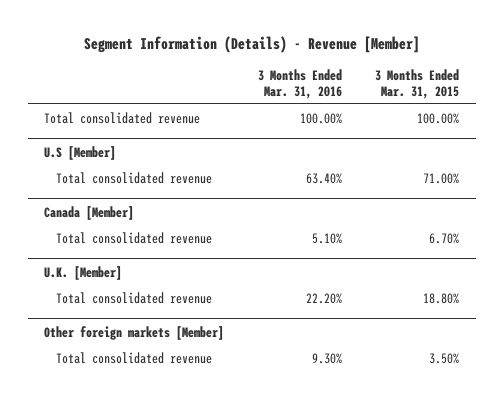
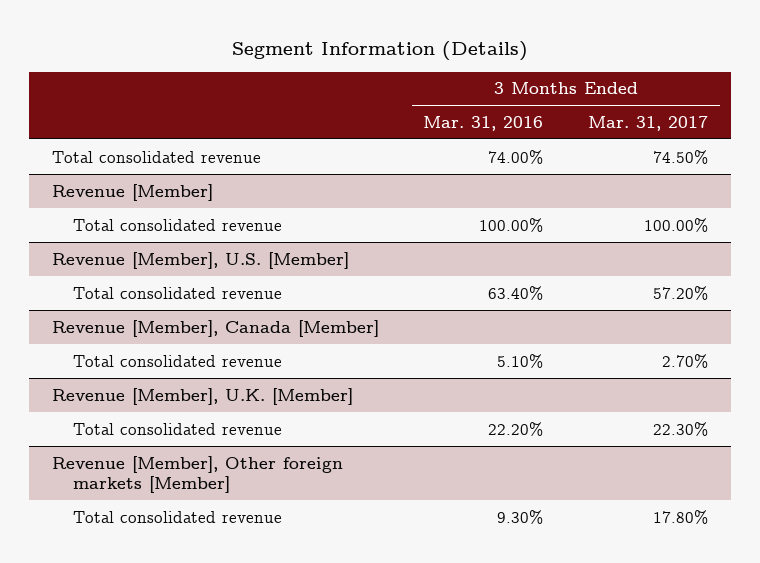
- Segment Information (Details) - Revenue [Member]
+ Segment Information (Details)
- | 3 Months Ended Mar. 31, 2016 | 3 Months Ended Mar. 31, 2015
+ | 3 Months Ended Mar. 31, 2016 | 3 Months Ended Mar. 31, 2017
+ Total consolidated revenue | 74.00% | 74.50%
+ Revenue [Member]
- U.S [Member]
+ Revenue [Member], U.S. [Member]
- Canada [Member]
+ Revenue [Member], Canada [Member]
- U.K. [Member]
+ Revenue [Member], U.K. [Member]
- Other foreign markets [Member]
+ Revenue [Member], Other foreign markets [Member]

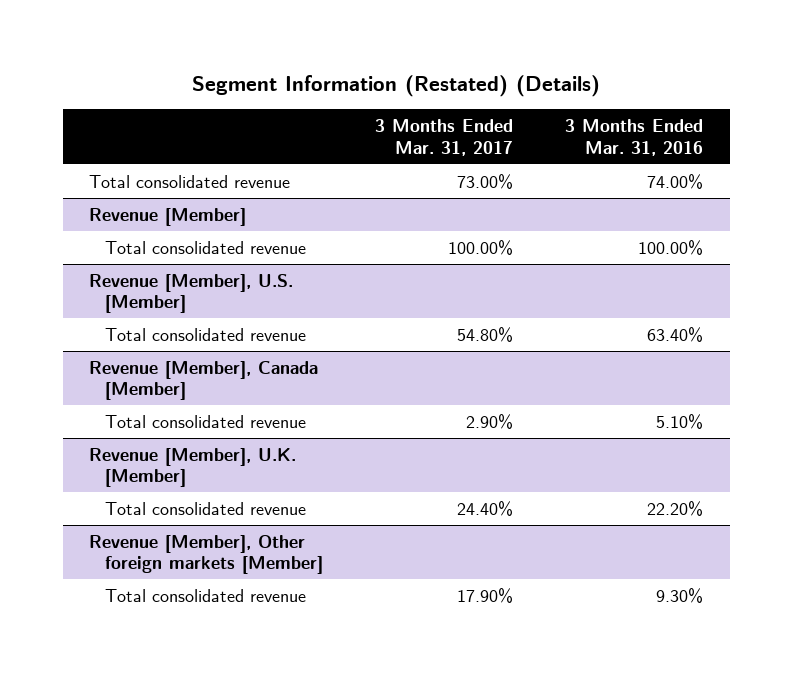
- Segment Information (Details)
+ Segment Information (Restated) (Details)
- | 3 Months Ended Mar. 31, 2016 | 3 Months Ended Mar. 31, 2017
+ | 3 Months Ended Mar. 31, 2017 | 3 Months Ended Mar. 31, 2016
- Total consolidated revenue | 74.00% | 74.50%
+ Total consolidated revenue | 73.00% | 74.00%
@ Revenue [Member], U.S. [Member]
- Total consolidated revenue | 63.40% | 57.20%
+ Total consolidated revenue | 54.80% | 63.40%
@ Revenue [Member], Canada [Member]
- Total consolidated revenue | 5.10% | 2.70%
+ Total consolidated revenue | 2.90% | 5.10%
@ Revenue [Member], U.K. [Member]
- Total consolidated revenue | 22.20% | 22.30%
+ Total consolidated revenue | 24.40% | 22.20%
@ Revenue [Member], Other foreign markets [Member]
- Total consolidated revenue | 9.30% | 17.80%
+ Total consolidated revenue | 17.90% | 9.30%

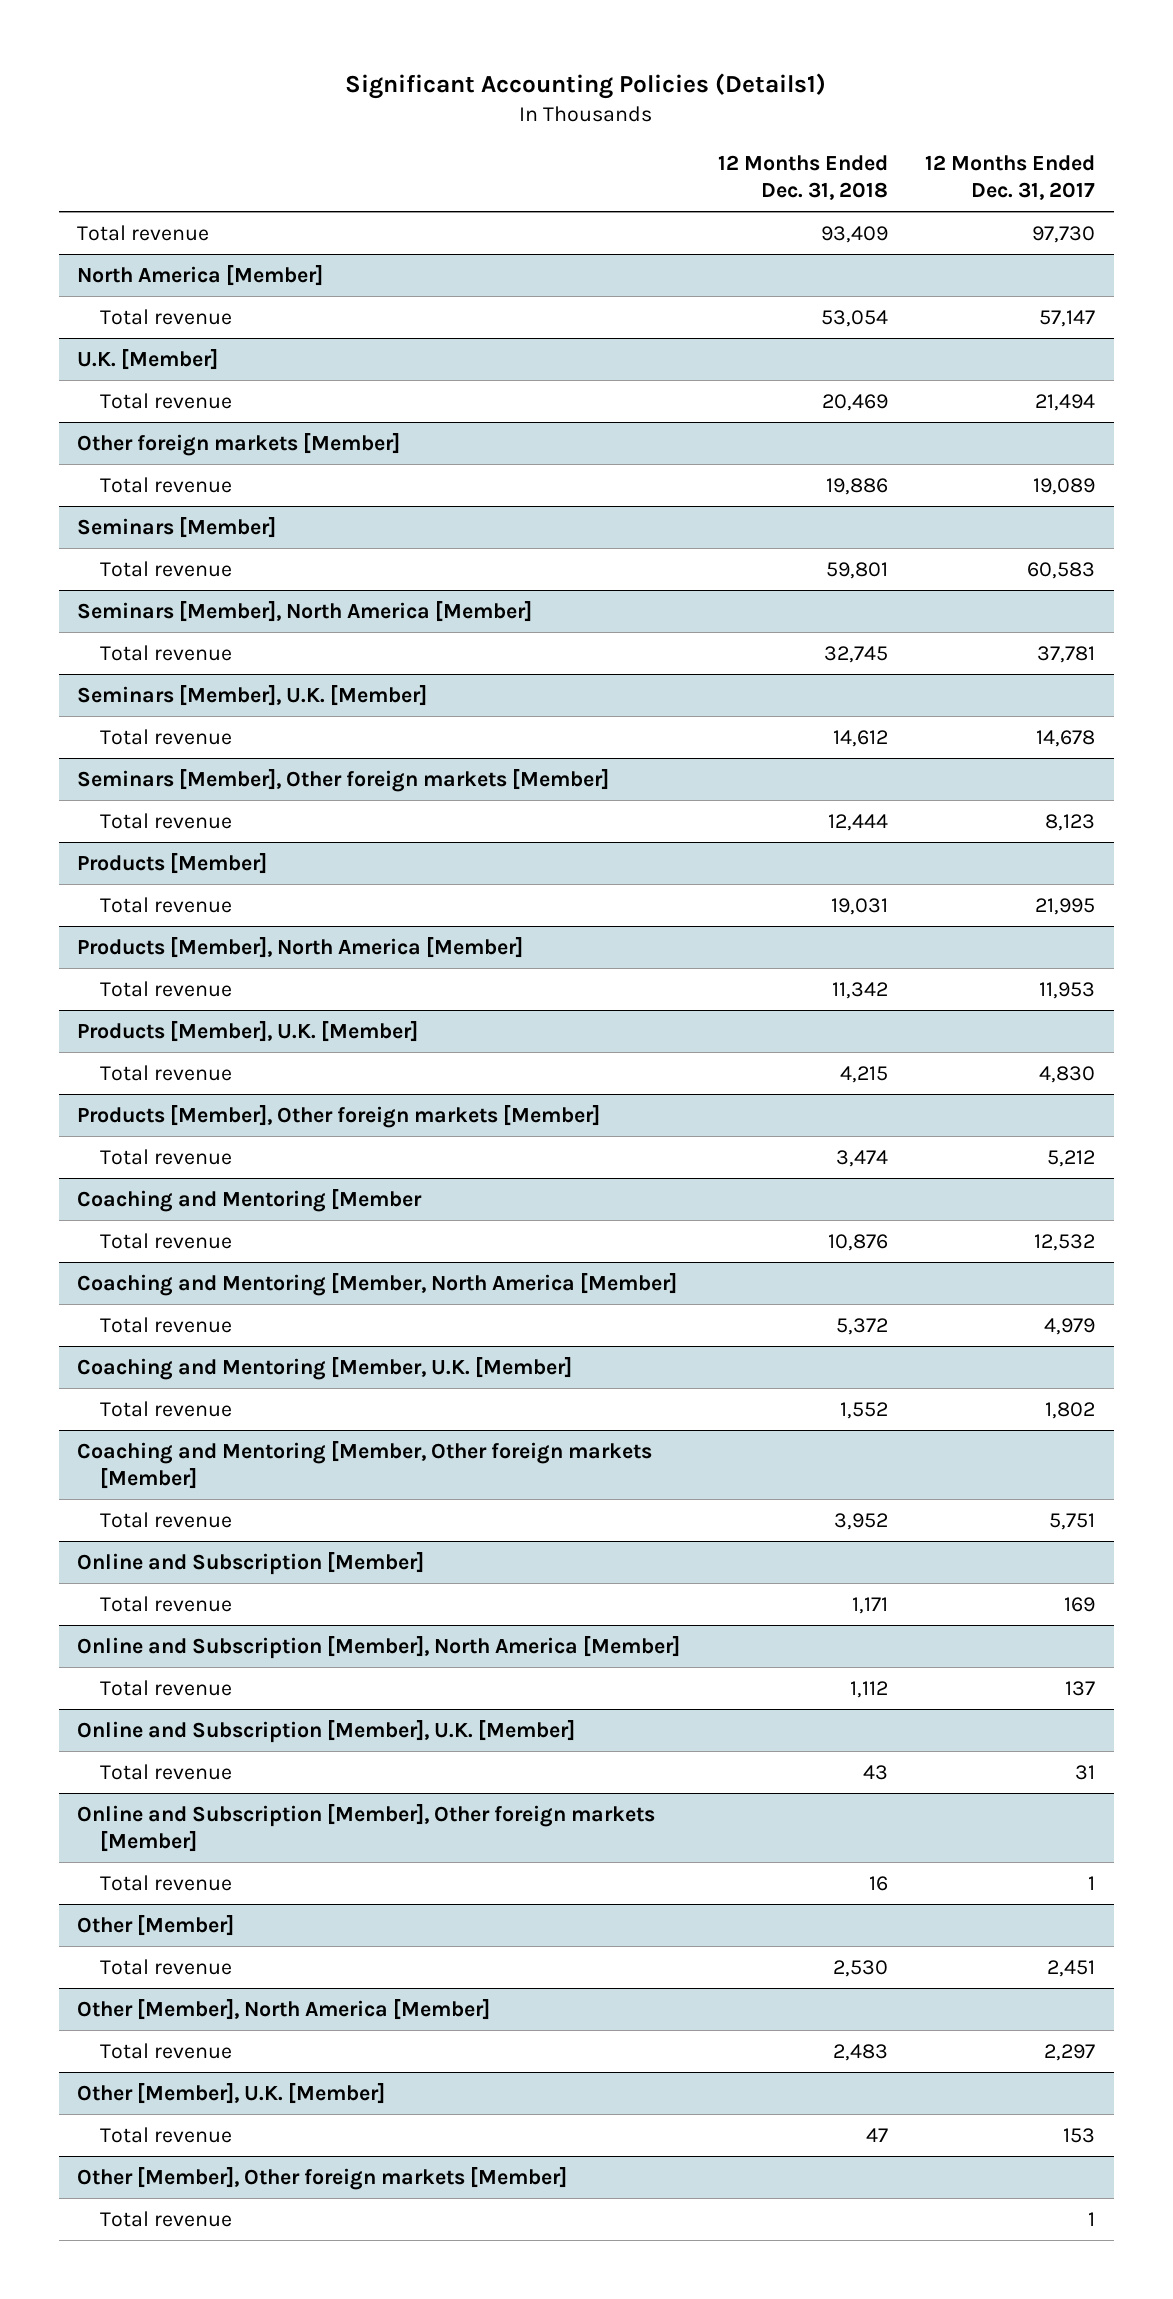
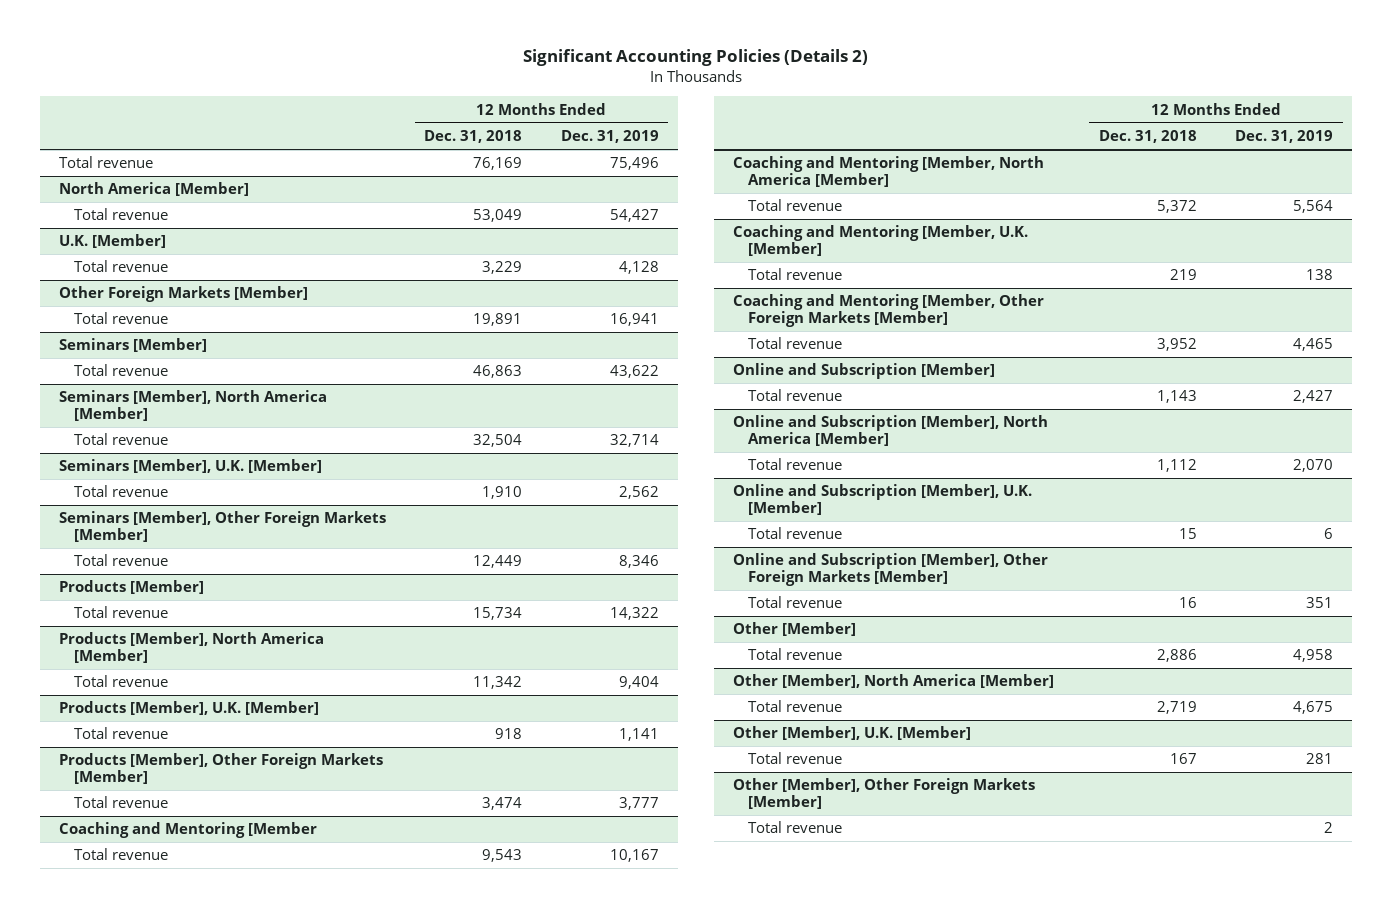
- Significant Accounting Policies (Details1)
+ Significant Accounting Policies (Details 2)
- | 12 Months Ended Dec. 31, 2018 | 12 Months Ended Dec. 31, 2017
+ | 12 Months Ended Dec. 31, 2018 | 12 Months Ended Dec. 31, 2019
- Total revenue | 93,409 | 97,730
+ Total revenue | 76,169 | 75,496
@ North America [Member]
- Total revenue | 53,054 | 57,147
+ Total revenue | 53,049 | 54,427
@ U.K. [Member]
- Total revenue | 20,469 | 21,494
- Other foreign markets [Member]
- Total revenue | 19,886 | 19,089
@ U.K. [Member]
+ Total revenue | 3,229 | 4,128
+ Other Foreign Markets [Member]
+ Total revenue | 19,891 | 16,941
@ Seminars [Member]
- Total revenue | 59,801 | 60,583
+ Total revenue | 46,863 | 43,622
@ Seminars [Member], North America [Member]
- Total revenue | 32,745 | 37,781
+ Total revenue | 32,504 | 32,714
@ Seminars [Member], U.K. [Member]
- Total revenue | 14,612 | 14,678
- Seminars [Member], Other foreign markets [Member]
- Total revenue | 12,444 | 8,123
@ Seminars [Member], U.K. [Member]
+ Total revenue | 1,910 | 2,562
+ Seminars [Member], Other Foreign Markets [Member]
+ Total revenue | 12,449 | 8,346
@ Products [Member]
- Total revenue | 19,031 | 21,995
+ Total revenue | 15,734 | 14,322
@ Products [Member], U.K. [Member]
- Total revenue | 4,215 | 4,830
- Products [Member], Other foreign markets [Member]
@ Products [Member], U.K. [Member]
+ Total revenue | 918 | 1,141
+ Products [Member], Other Foreign Markets [Member]
@ Coaching and Mentoring [Member
- Total revenue | 10,876 | 12,532
+ Total revenue | 9,543 | 10,167
@ Coaching and Mentoring [Member, U.K. [Member]
- Total revenue | 1,552 | 1,802
- Coaching and Mentoring [Member, Other foreign markets [Member]
@ Coaching and Mentoring [Member, U.K. [Member]
+ Total revenue | 219 | 138
+ Coaching and Mentoring [Member, Other Foreign Markets [Member]
@ Online and Subscription [Member]
- Total revenue | 1,171 | 169
+ Total revenue | 1,143 | 2,427
@ Online and Subscription [Member], U.K. [Member]
- Total revenue | 43 | 31
- Online and Subscription [Member], Other foreign markets [Member]
@ Online and Subscription [Member], U.K. [Member]
+ Total revenue | 15 | 6
+ Online and Subscription [Member], Other Foreign Markets [Member]
@ Other [Member]
- Total revenue | 2,530 | 2,451
+ Total revenue | 2,886 | 4,958
@ Other [Member], North America [Member]
- Total revenue | 2,483 | 2,297
+ Total revenue | 2,719 | 4,675
@ Other [Member], U.K. [Member]
- Total revenue | 47 | 153
- Other [Member], Other foreign markets [Member]
@ Other [Member], U.K. [Member]
+ Total revenue | 167 | 281
+ Other [Member], Other Foreign Markets [Member]

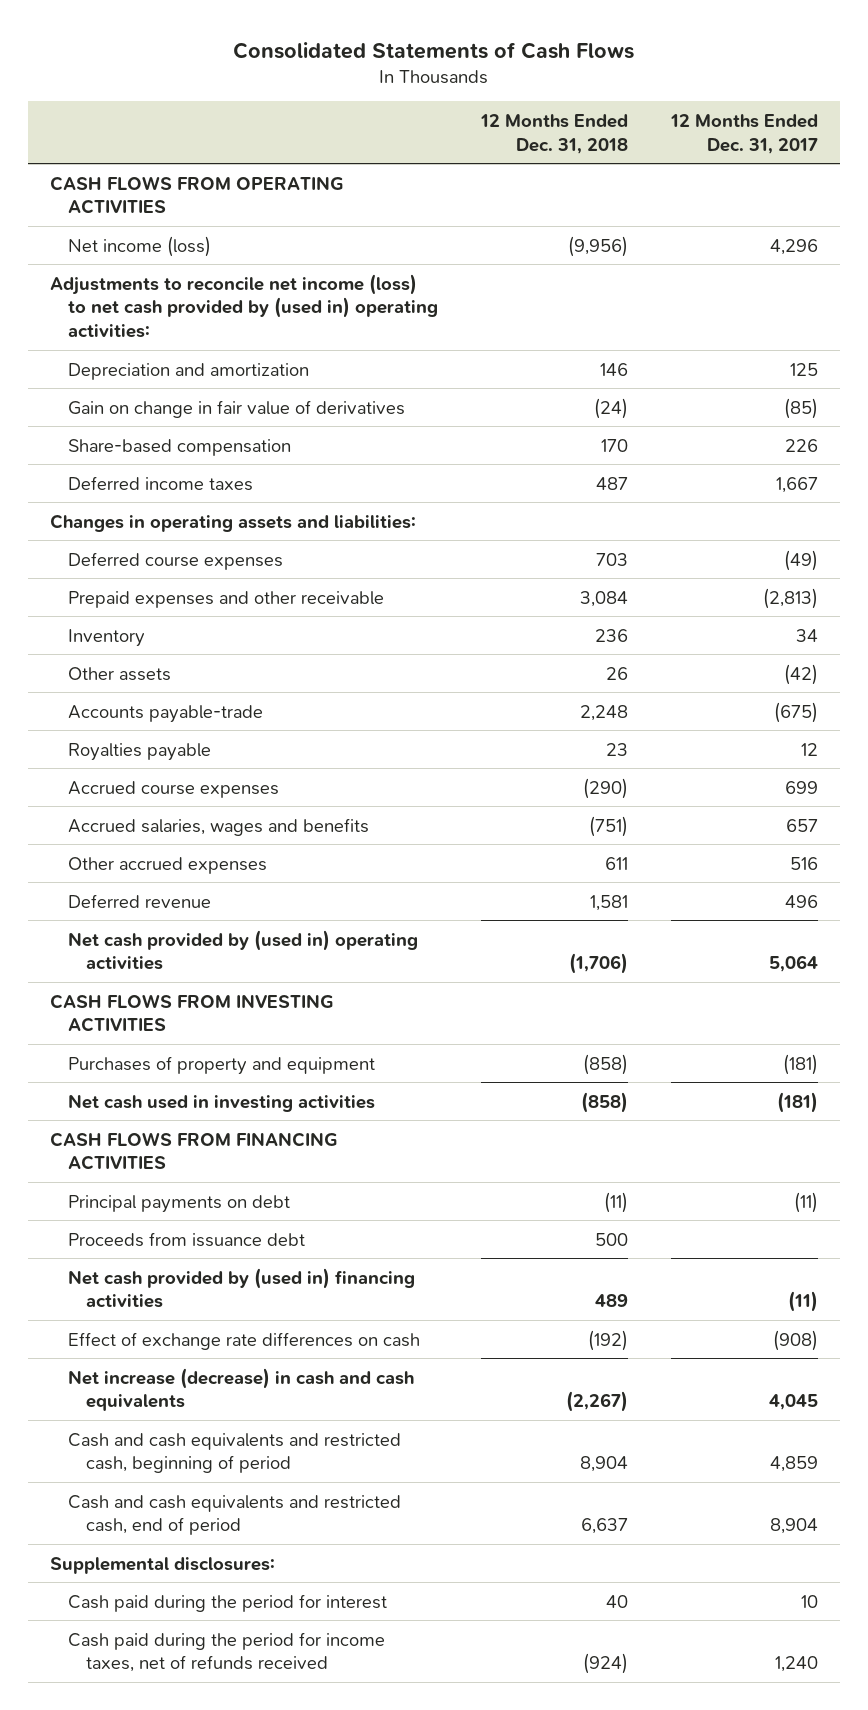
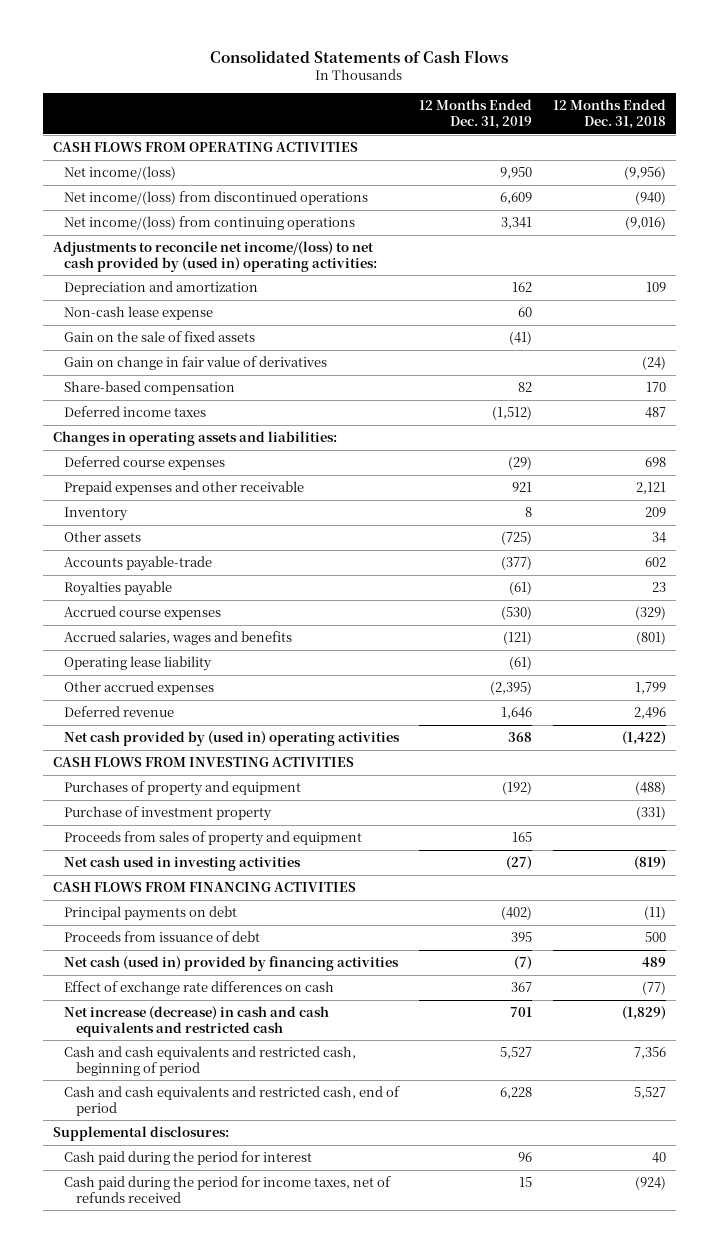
- | 12 Months Ended Dec. 31, 2018 | 12 Months Ended Dec. 31, 2017
+ | 12 Months Ended Dec. 31, 2019 | 12 Months Ended Dec. 31, 2018
- Net income (loss) | (9,956) | 4,296
- Adjustments to reconcile net income (loss) to net cash provided by (used in) operating activities:
- Depreciation and amortization | 146 | 125
+ Net income/(loss) | 9,950 | (9,956)
+ Net income/(loss) from discontinued operations | 6,609 | (940)
+ Net income/(loss) from continuing operations | 3,341 | (9,016)
+ Adjustments to reconcile net income/(loss) to net cash provided by (used in) operating activities:
+ Depreciation and amortization | 162 | 109
+ Non-cash lease expense | 60 |
+ Gain on the sale of fixed assets | (41) |
- Deferred course expenses | 703 | (49)
- Prepaid expenses and other receivable | 3,084 | (2,813)
- Inventory | 236 | 34
- Other assets | 26 | (42)
- Accounts payable-trade | 2,248 | (675)
+ Deferred course expenses | (29) | 698
+ Prepaid expenses and other receivable | 921 | 2,121
+ Inventory | 8 | 209
+ Other assets | (725) | 34
+ Accounts payable-trade | (377) | 602
- Accrued course expenses | (290) | 699
- Accrued salaries, wages and benefits | (751) | 657
- Other accrued expenses | 611 | 516
- Deferred revenue | 1,581 | 496
- Net cash provided by (used in) operating activities | (1,706) | 5,064
+ Accrued course expenses | (530) | (329)
+ Accrued salaries, wages and benefits | (121) | (801)
+ Operating lease liability | (61) |
+ Other accrued expenses | (2,395) | 1,799
+ Deferred revenue | 1,646 | 2,496
+ Net cash provided by (used in) operating activities | 368 | (1,422)
- Purchases of property and equipment | (858) | (181)
- Net cash used in investing activities | (858) | (181)
+ Purchases of property and equipment | (192) | (488)
+ Purchase of investment property | | (331)
+ Proceeds from sales of property and equipment | 165 |
+ Net cash used in investing activities | (27) | (819)
- Proceeds from issuance debt | 500 |
- Net cash provided by (used in) financing activities | 489 | (11)
- Effect of exchange rate differences on cash | (192) | (908)
- Net increase (decrease) in cash and cash equivalents | (2,267) | 4,045
- Cash and cash equivalents and restricted cash, beginning of period | 8,904 | 4,859
- Cash and cash equivalents and restricted cash, end of period | 6,637 | 8,904
+ Proceeds from issuance of debt | 395 | 500
+ Net cash (used in) provided by financing activities | (7) | 489
+ Effect of exchange rate differences on cash | 367 | (77)
+ Net increase (decrease) in cash and cash equivalents and restricted cash | 701 | (1,829)
+ Cash and cash equivalents and restricted cash, beginning of period | 5,527 | 7,356
+ Cash and cash equivalents and restricted cash, end of period | 6,228 | 5,527

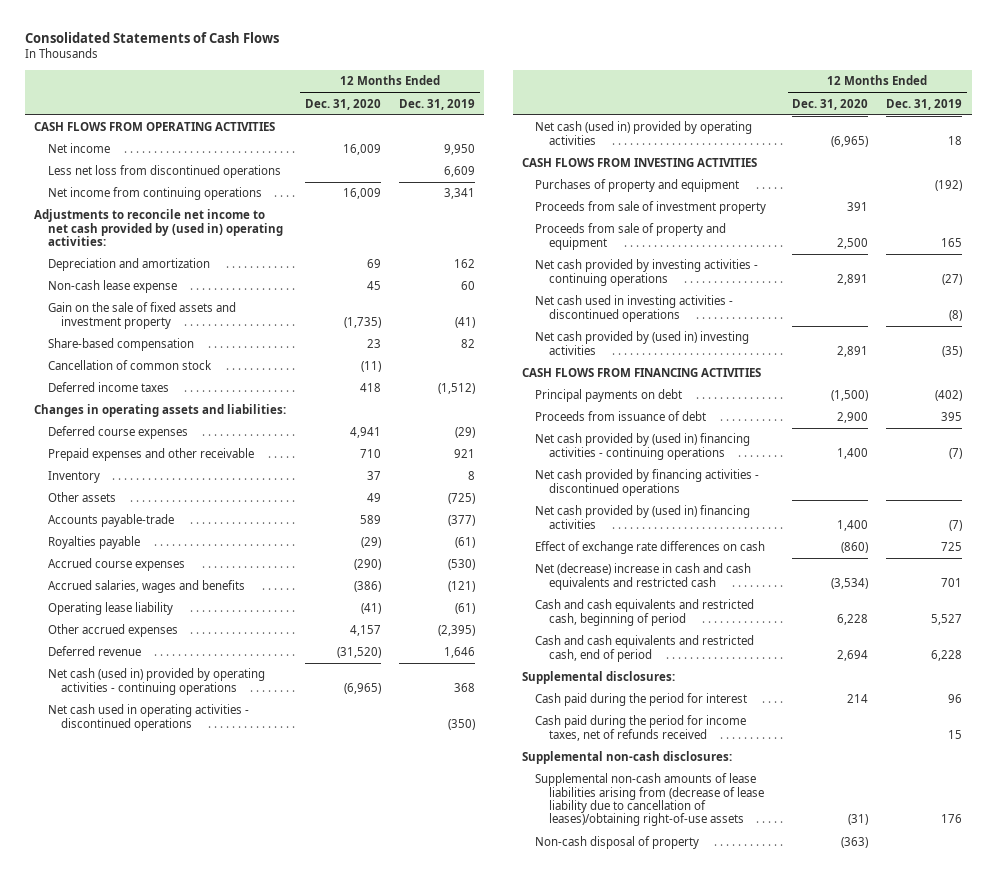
- | 12 Months Ended Dec. 31, 2019 | 12 Months Ended Dec. 31, 2018
+ | 12 Months Ended Dec. 31, 2020 | 12 Months Ended Dec. 31, 2019
- Net income/(loss) | 9,950 | (9,956)
- Net income/(loss) from discontinued operations | 6,609 | (940)
- Net income/(loss) from continuing operations | 3,341 | (9,016)
- Adjustments to reconcile net income/(loss) to net cash provided by (used in) operating activities:
+ Net income | 16,009 | 9,950
+ Less net loss from discontinued operations | | 6,609
+ Net income from continuing operations | 16,009 | 3,341
+ Adjustments to reconcile net income to net cash provided by (used in) operating activities:
- Gain on the sale of fixed assets | (41) |
- Gain on change in fair value of derivatives | | (24)
+ Gain on the sale of fixed assets and investment property | (1,735) | (41)
+ Cancellation of common stock | (11) |
- Net cash provided by (used in) operating activities | 368 | (1,422)
+ Net cash (used in) provided by operating activities - continuing operations | (6,965) | 368
+ Net cash used in operating activities - discontinued operations | | (350)
+ Net cash (used in) provided by operating activities | (6,965) | 18
- Purchase of investment property | | (331)
- Proceeds from sales of property and equipment | 165 |
- Net cash used in investing activities | (27) | (819)
+ Proceeds from sale of investment property | 391 |
+ Proceeds from sale of property and equipment | 2,500 | 165
+ Net cash provided by investing activities - continuing operations | 2,891 | (27)
+ Net cash used in investing activities - discontinued operations | | (8)
+ Net cash provided by (used in) investing activities | 2,891 | (35)
- Net cash (used in) provided by financing activities | (7) | 489
- Effect of exchange rate differences on cash | 367 | (77)
- Net increase (decrease) in cash and cash equivalents and restricted cash | 701 | (1,829)
+ Net cash provided by (used in) financing activities - continuing operations | 1,400 | (7)
+ Net cash provided by financing activities - discontinued operations
+ Net cash provided by (used in) financing activities | 1,400 | (7)
+ Effect of exchange rate differences on cash | (860) | 725
+ Net (decrease) increase in cash and cash equivalents and restricted cash | (3,534) | 701
+ Supplemental non-cash disclosures:
+ Supplemental non-cash amounts of lease liabilities arising from (decrease of lease liability due to cancellation of leases)/obtaining right-of-use assets | (31) | 176
+ Non-cash disposal of property | (363) |

